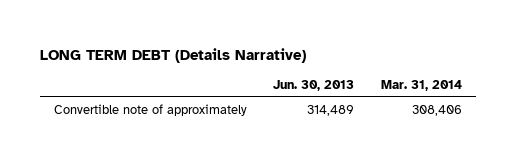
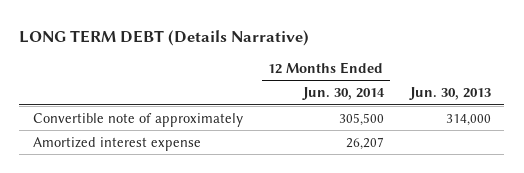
- | Jun. 30, 2013 | Mar. 31, 2014
+ | 12 Months Ended Jun. 30, 2014 | Jun. 30, 2013
- Convertible note of approximately | 314,489 | 308,406
+ Convertible note of approximately | 305,500 | 314,000
+ Amortized interest expense | 26,207 |

